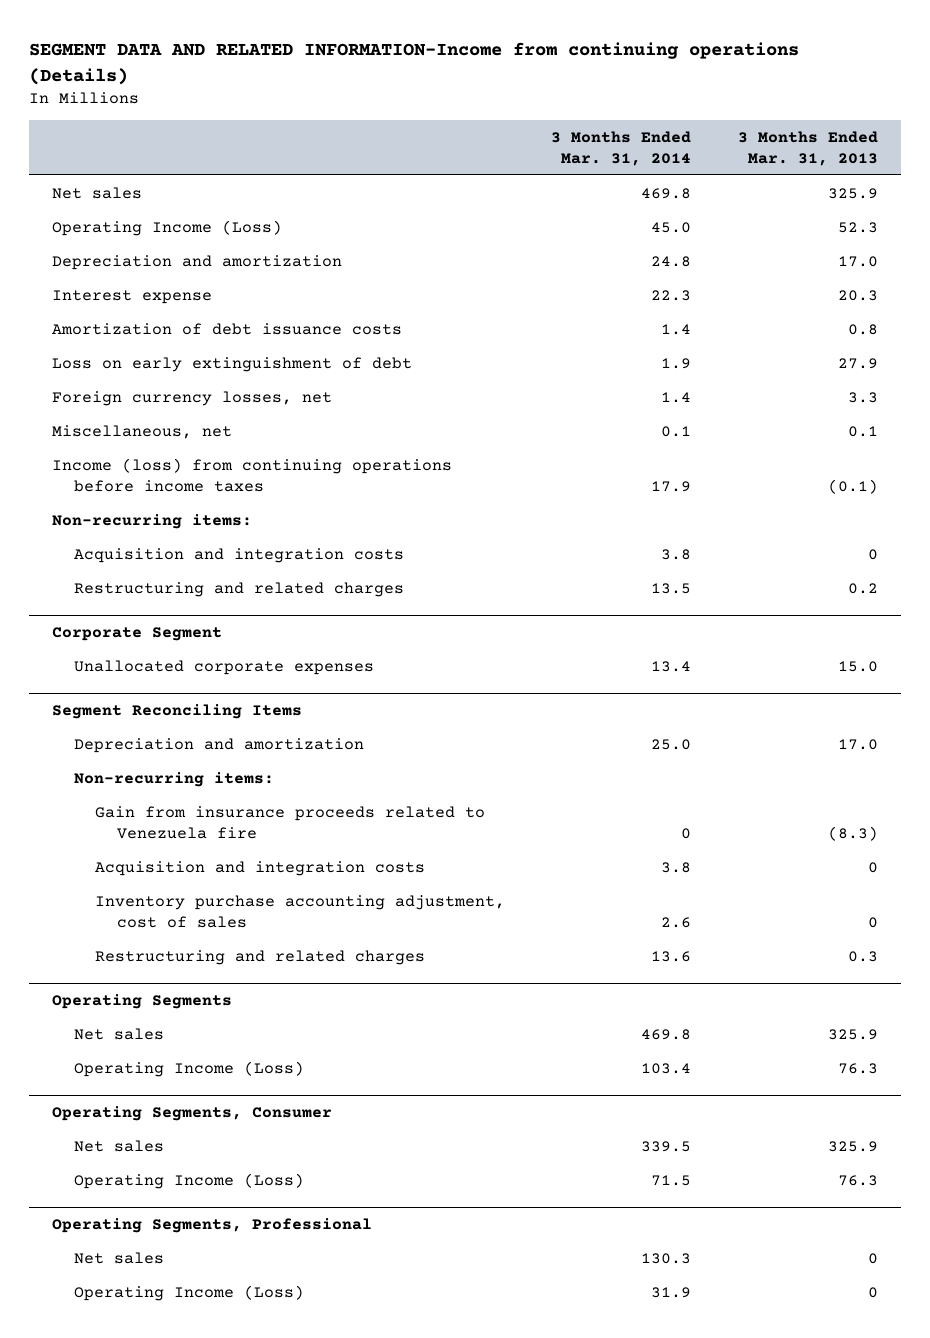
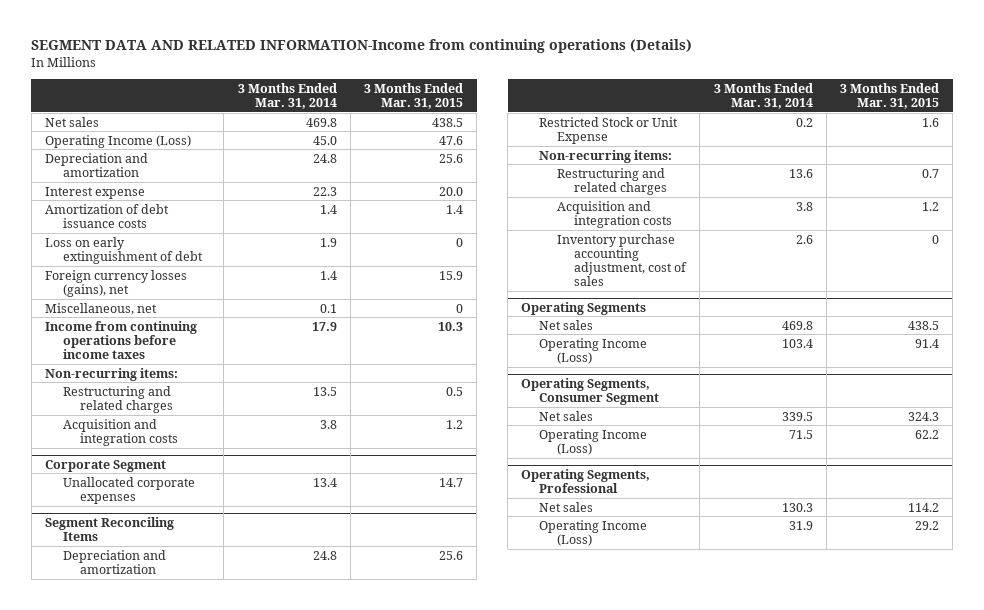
- | 3 Months Ended Mar. 31, 2014 | 3 Months Ended Mar. 31, 2013
+ | 3 Months Ended Mar. 31, 2014 | 3 Months Ended Mar. 31, 2015
- Foreign currency losses, net | 1.4 | 3.3
+ Foreign currency losses (gains), net | 1.4 | 15.9
- Income (loss) from continuing operations before income taxes | 17.9 | (0.1)
+ Income from continuing operations before income taxes | 17.9 | 10.3
moved down: Acquisition and integration costs | 3.8 | 1.2
@ Segment Reconciling Items
- Depreciation and amortization | 25.0 | 17.0
+ Depreciation and amortization | 24.8 | 25.6
+ Restricted Stock or Unit Expense | 0.2 | 1.6
- Gain from insurance proceeds related to Venezuela fire | 0 | (8.3)
moved up: Restructuring and related charges | 13.6 | 0.7
- Operating Segments, Consumer
+ Operating Segments, Consumer Segment

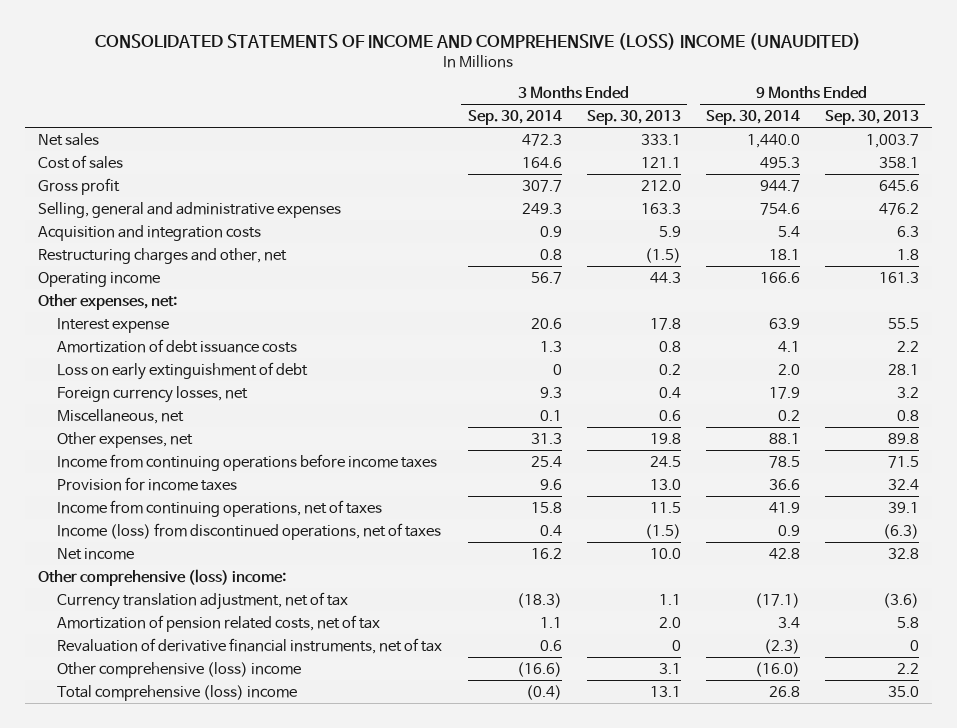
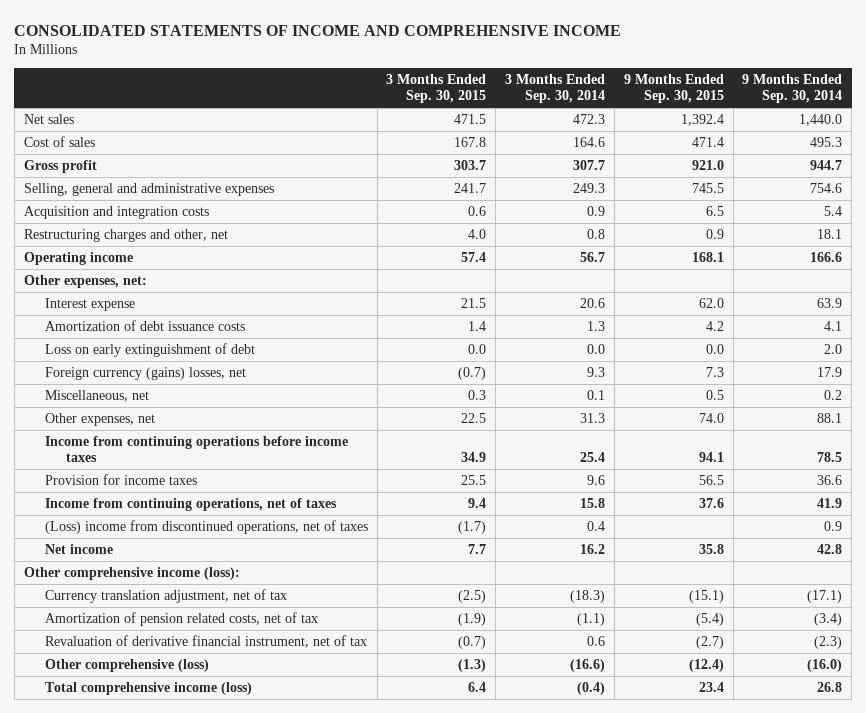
- CONSOLIDATED STATEMENTS OF INCOME AND COMPREHENSIVE (LOSS) INCOME (UNAUDITED)
+ CONSOLIDATED STATEMENTS OF INCOME AND COMPREHENSIVE INCOME
- | 3 Months Ended Sep. 30, 2014 | 3 Months Ended Sep. 30, 2013 | 9 Months Ended Sep. 30, 2014 | 9 Months Ended Sep. 30, 2013
+ | 3 Months Ended Sep. 30, 2015 | 3 Months Ended Sep. 30, 2014 | 9 Months Ended Sep. 30, 2015 | 9 Months Ended Sep. 30, 2014
- Loss on early extinguishment of debt | 0 | 0.2 | 2.0 | 28.1
- Foreign currency losses, net | 9.3 | 0.4 | 17.9 | 3.2
+ Loss on early extinguishment of debt | 0.0 | 0.0 | 0.0 | 2.0
+ Foreign currency (gains) losses, net | (0.7) | 9.3 | 7.3 | 17.9
- Income (loss) from discontinued operations, net of taxes | 0.4 | (1.5) | 0.9 | (6.3)
+ (Loss) income from discontinued operations, net of taxes | (1.7) | 0.4 | | 0.9
- Other comprehensive (loss) income:
+ Other comprehensive income (loss):
- Amortization of pension related costs, net of tax | 1.1 | 2.0 | 3.4 | 5.8
- Revaluation of derivative financial instruments, net of tax | 0.6 | 0 | (2.3) | 0
- Other comprehensive (loss) income | (16.6) | 3.1 | (16.0) | 2.2
- Total comprehensive (loss) income | (0.4) | 13.1 | 26.8 | 35.0
+ Amortization of pension related costs, net of tax | (1.9) | (1.1) | (5.4) | (3.4)
+ Revaluation of derivative financial instrument, net of tax | (0.7) | 0.6 | (2.7) | (2.3)
+ Other comprehensive (loss) | (1.3) | (16.6) | (12.4) | (16.0)
+ Total comprehensive income (loss) | 6.4 | (0.4) | 23.4 | 26.8

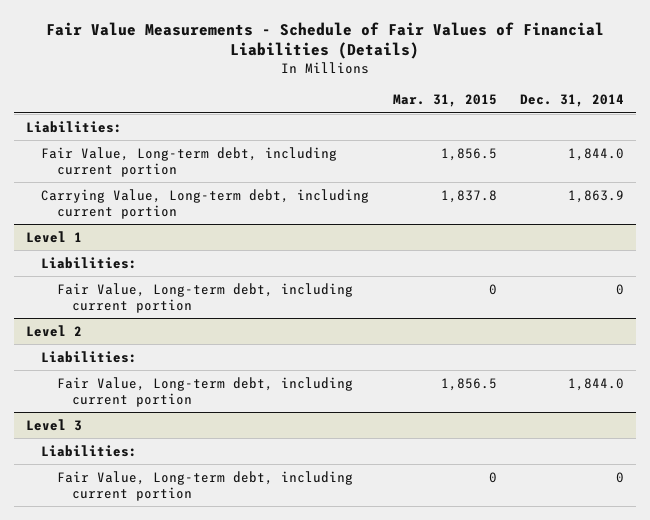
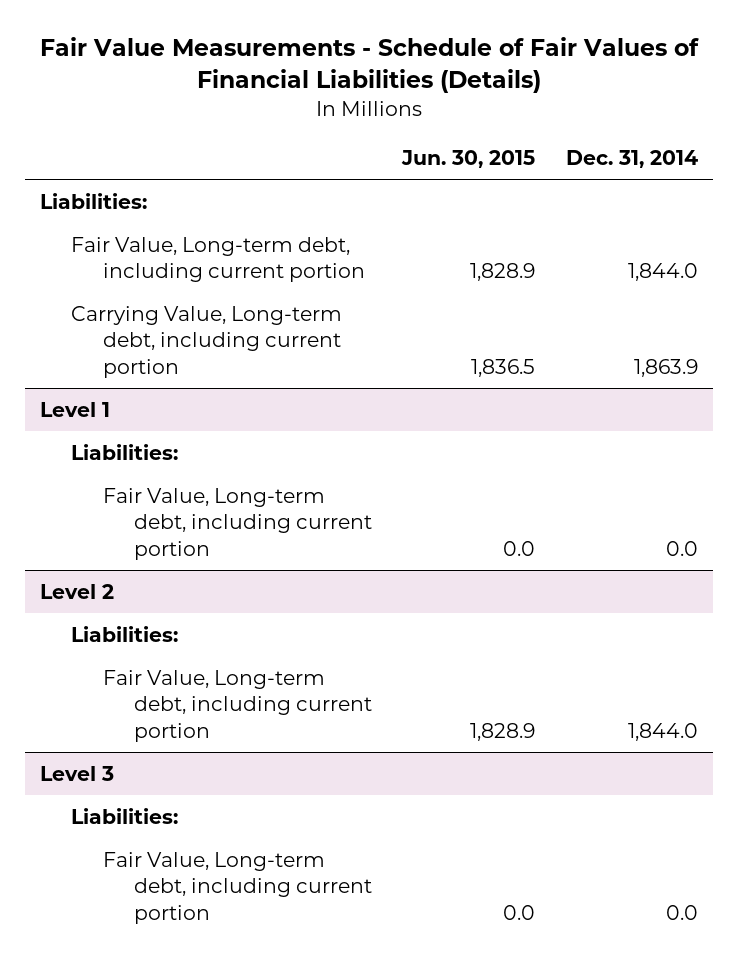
- | Mar. 31, 2015 | Dec. 31, 2014
+ | Jun. 30, 2015 | Dec. 31, 2014
@ Level 1
- Fair Value, Long-term debt, including current portion | 0 | 0
+ Fair Value, Long-term debt, including current portion | 0.0 | 0.0
@ Level 3
- Fair Value, Long-term debt, including current portion | 0 | 0
+ Fair Value, Long-term debt, including current portion | 0.0 | 0.0

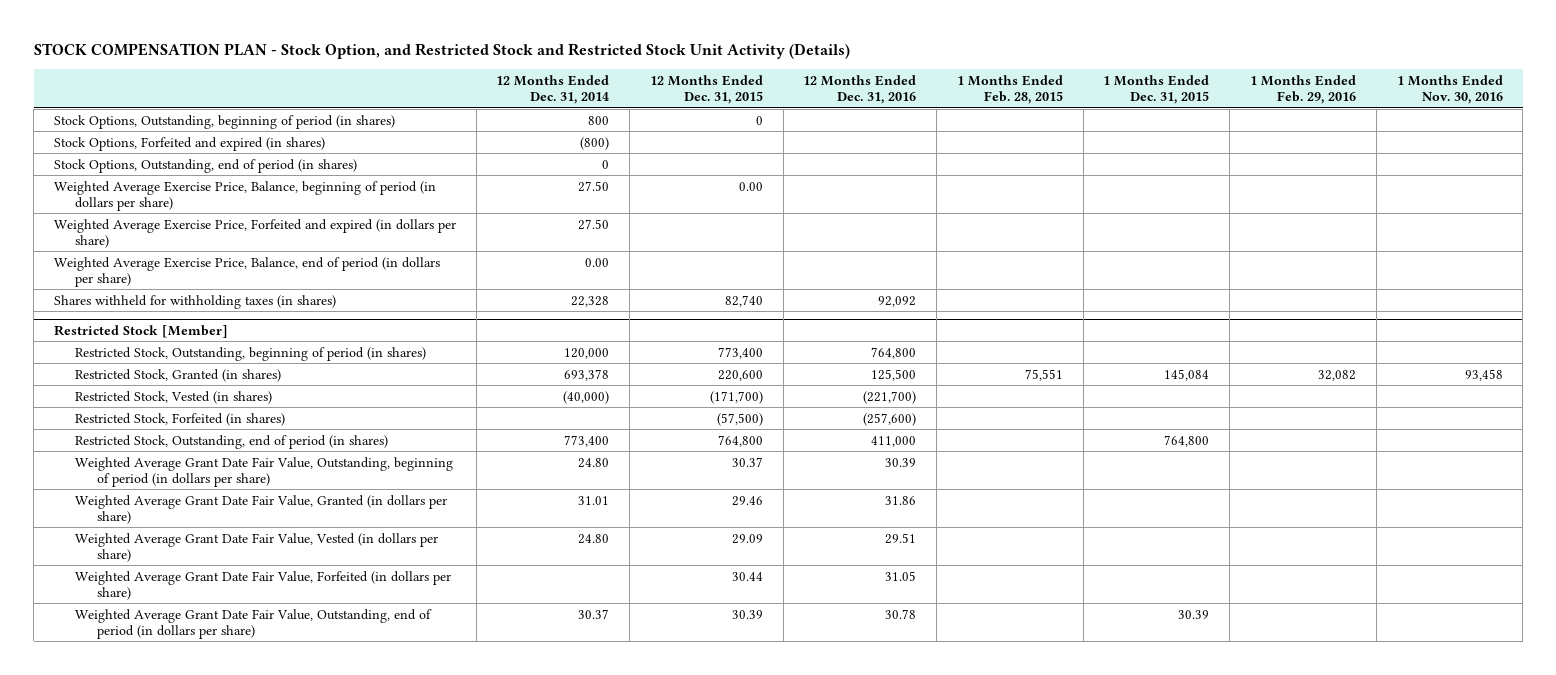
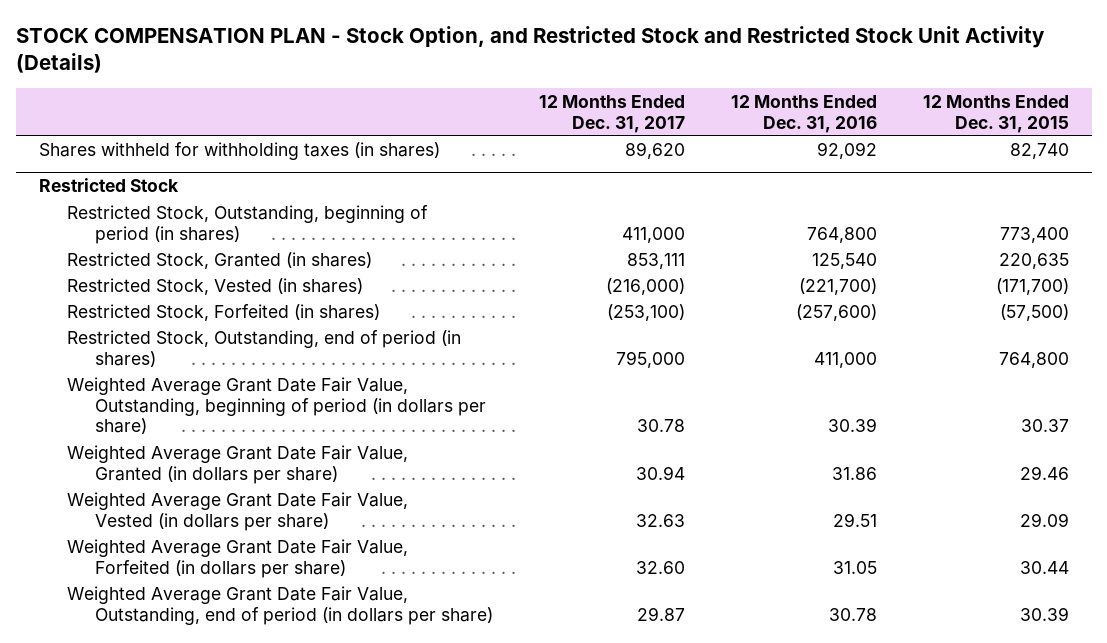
- | 12 Months Ended Dec. 31, 2014 | 12 Months Ended Dec. 31, 2015 | 12 Months Ended Dec. 31, 2016 | 1 Months Ended Feb. 28, 2015 | 1 Months Ended Dec. 31, 2015 | 1 Months Ended Feb. 29, 2016 | 1 Months Ended Nov. 30, 2016
+ | 12 Months Ended Dec. 31, 2017 | 12 Months Ended Dec. 31, 2016 | 12 Months Ended Dec. 31, 2015
- Stock Options, Outstanding, beginning of period (in shares) | 800 | 0 | | | | |
- Stock Options, Forfeited and expired (in shares) | (800) | | | | | |
- Stock Options, Outstanding, end of period (in shares) | 0 | | | | | |
- Weighted Average Exercise Price, Balance, beginning of period (in dollars per share) | 27.50 | 0.00 | | | | |
- Weighted Average Exercise Price, Forfeited and expired (in dollars per share) | 27.50 | | | | | |
- Weighted Average Exercise Price, Balance, end of period (in dollars per share) | 0.00 | | | | | |
- Restricted Stock [Member]
+ Restricted Stock
- Restricted Stock, Granted (in shares) | 693,378 | 220,600 | 125,500 | 75,551 | 145,084 | 32,082 | 93,458
+ Restricted Stock, Granted (in shares) | 853,111 | 125,540 | 220,635

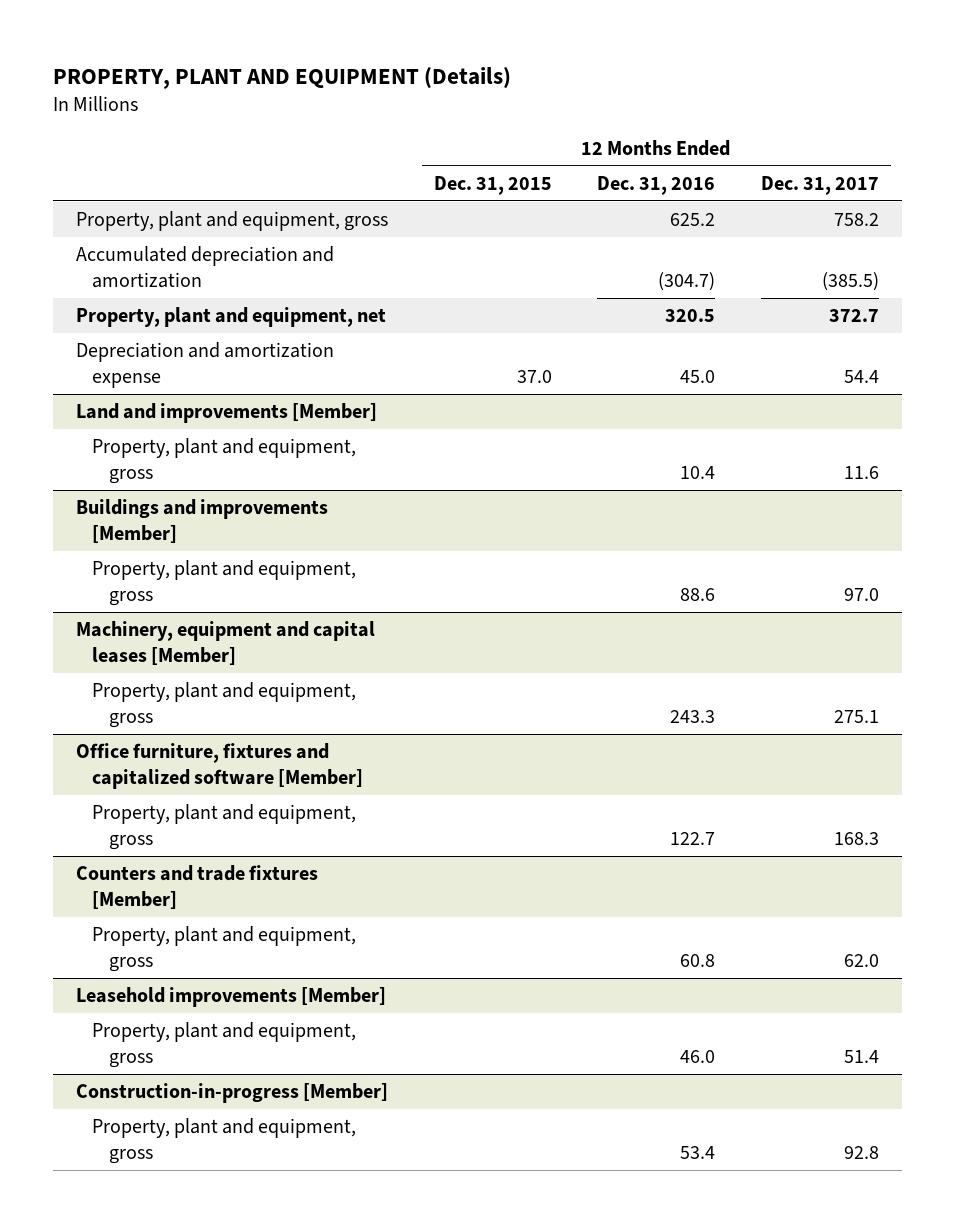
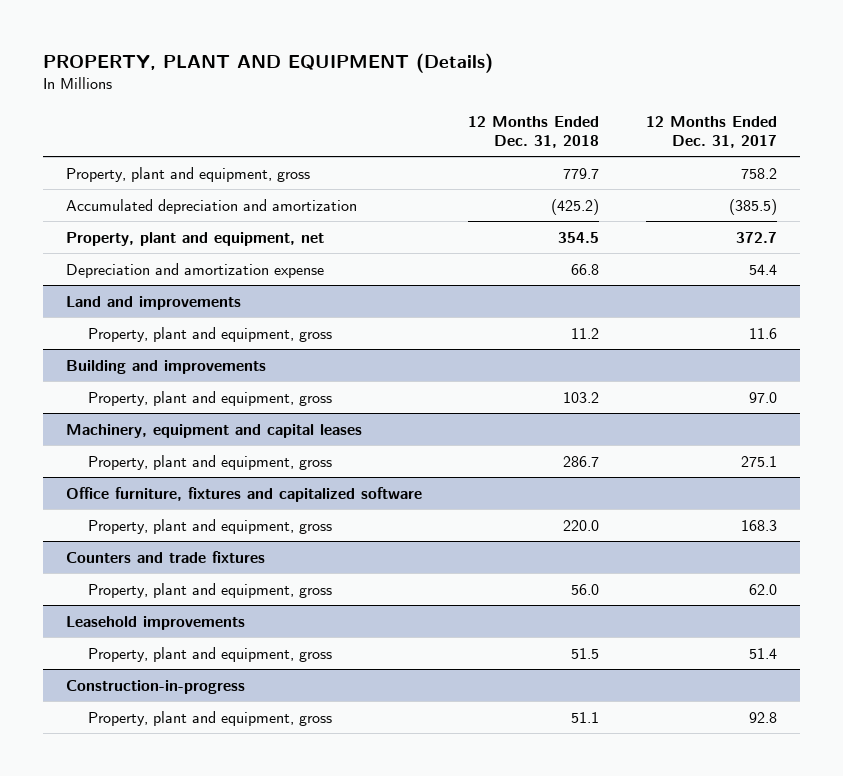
- | 12 Months Ended Dec. 31, 2015 | 12 Months Ended Dec. 31, 2016 | 12 Months Ended Dec. 31, 2017
+ | 12 Months Ended Dec. 31, 2018 | 12 Months Ended Dec. 31, 2017
- Land and improvements [Member]
+ Land and improvements
- Buildings and improvements [Member]
+ Building and improvements
- Machinery, equipment and capital leases [Member]
+ Machinery, equipment and capital leases
- Office furniture, fixtures and capitalized software [Member]
+ Office furniture, fixtures and capitalized software
- Counters and trade fixtures [Member]
+ Counters and trade fixtures
- Leasehold improvements [Member]
+ Leasehold improvements
- Construction-in-progress [Member]
+ Construction-in-progress

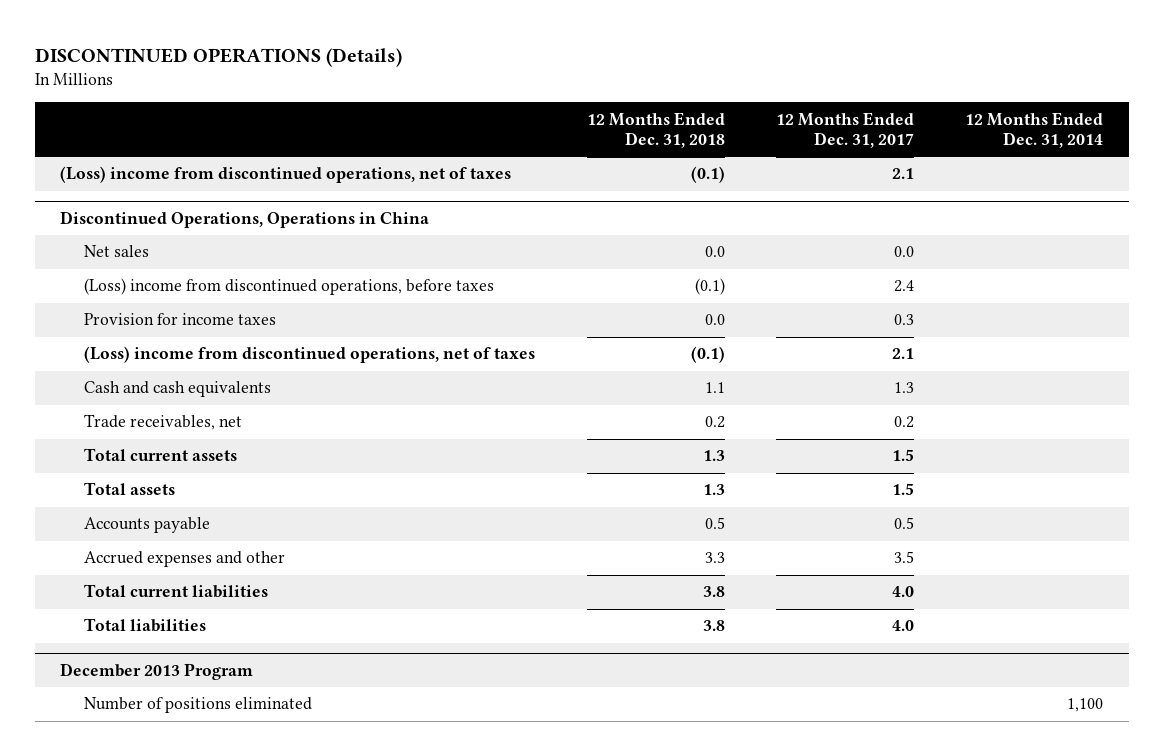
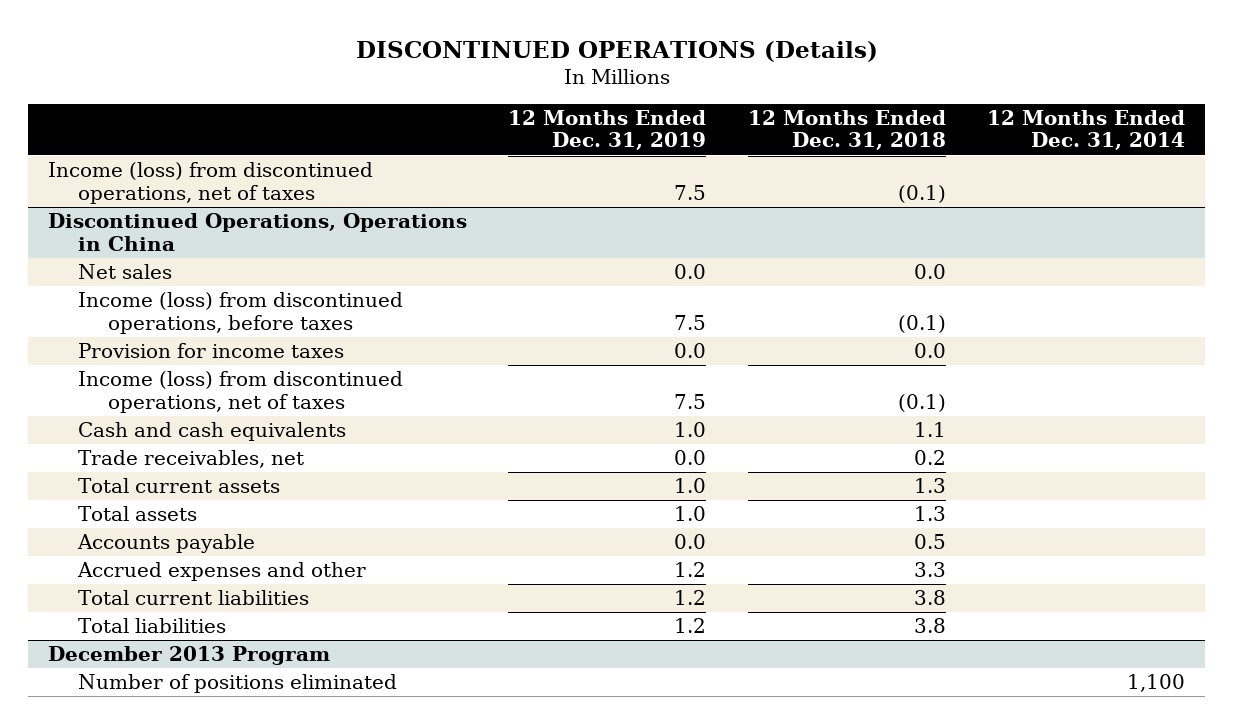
- | 12 Months Ended Dec. 31, 2018 | 12 Months Ended Dec. 31, 2017 | 12 Months Ended Dec. 31, 2014
+ | 12 Months Ended Dec. 31, 2019 | 12 Months Ended Dec. 31, 2018 | 12 Months Ended Dec. 31, 2014
- (Loss) income from discontinued operations, net of taxes | (0.1) | 2.1 |
+ Income (loss) from discontinued operations, net of taxes | 7.5 | (0.1) |
@ Discontinued Operations, Operations in China
- (Loss) income from discontinued operations, before taxes | (0.1) | 2.4 |
+ Income (loss) from discontinued operations, before taxes | 7.5 | (0.1) |
- (Loss) income from discontinued operations, net of taxes | (0.1) | 2.1 |
+ Income (loss) from discontinued operations, net of taxes | 7.5 | (0.1) |

